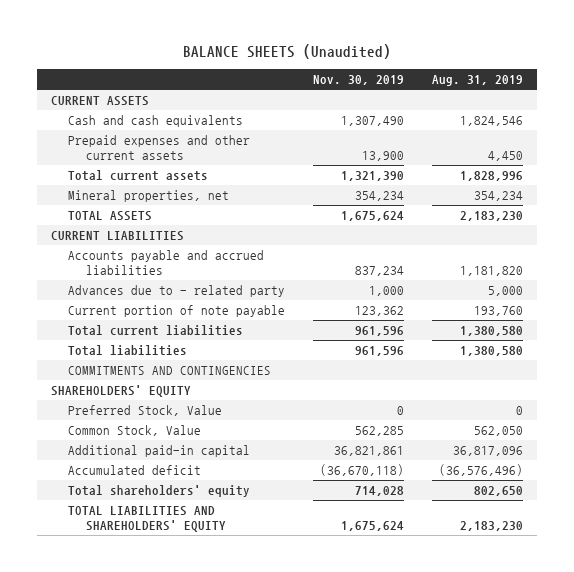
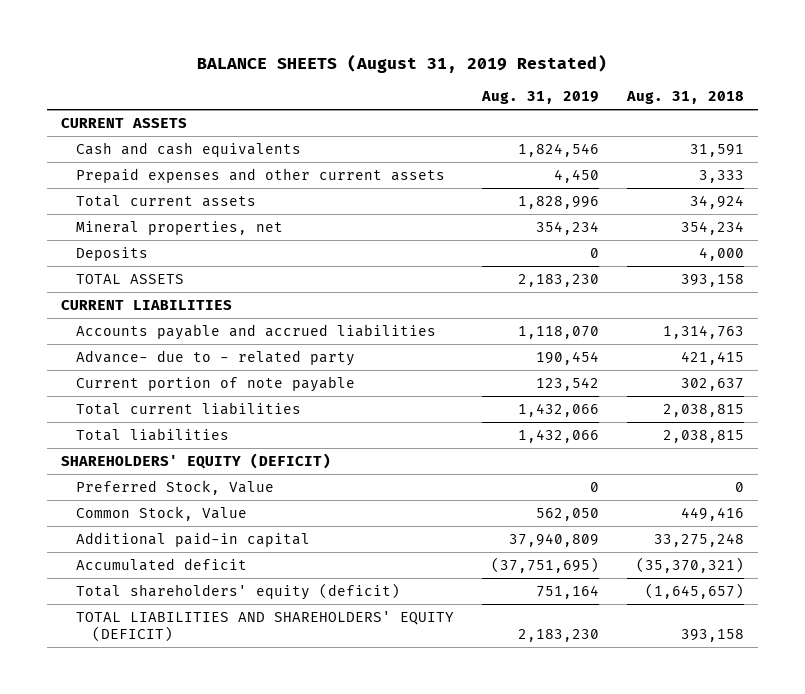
- BALANCE SHEETS (Unaudited)
+ BALANCE SHEETS (August 31, 2019 Restated)
- | Nov. 30, 2019 | Aug. 31, 2019
+ | Aug. 31, 2019 | Aug. 31, 2018
+ Deposits | 0 | 4,000
- Accounts payable and accrued liabilities | 837,234 | 1,181,820
- Advances due to - related party | 1,000 | 5,000
- Current portion of note payable | 123,362 | 193,760
- Total current liabilities | 961,596 | 1,380,580
- Total liabilities | 961,596 | 1,380,580
- COMMITMENTS AND CONTINGENCIES
- SHAREHOLDERS' EQUITY
+ Accounts payable and accrued liabilities | 1,118,070 | 1,314,763
+ Advance- due to - related party | 190,454 | 421,415
+ Current portion of note payable | 123,542 | 302,637
+ Total current liabilities | 1,432,066 | 2,038,815
+ Total liabilities | 1,432,066 | 2,038,815
+ SHAREHOLDERS' EQUITY (DEFICIT)
- Additional paid-in capital | 36,821,861 | 36,817,096
- Accumulated deficit | (36,670,118) | (36,576,496)
- Total shareholders' equity | 714,028 | 802,650
- TOTAL LIABILITIES AND SHAREHOLDERS' EQUITY | 1,675,624 | 2,183,230
+ Additional paid-in capital | 37,940,809 | 33,275,248
+ Accumulated deficit | (37,751,695) | (35,370,321)
+ Total shareholders' equity (deficit) | 751,164 | (1,645,657)
+ TOTAL LIABILITIES AND SHAREHOLDERS' EQUITY (DEFICIT) | 2,183,230 | 393,158

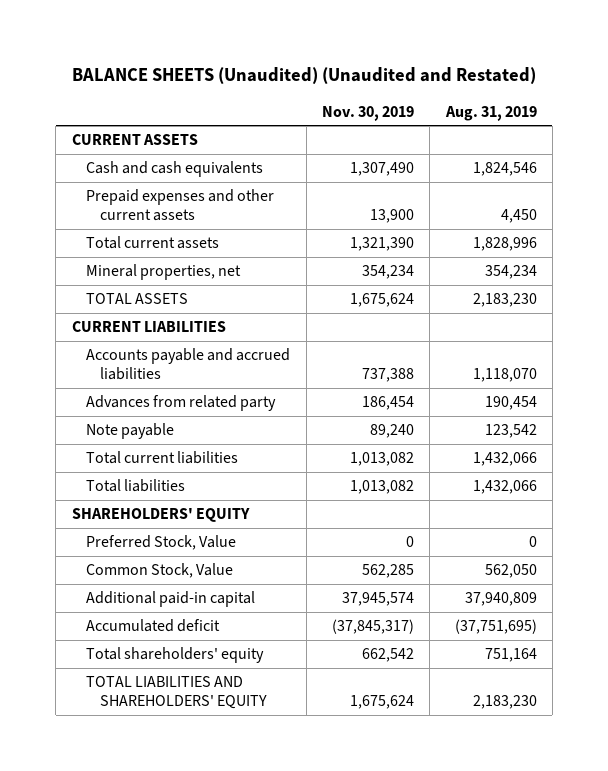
- BALANCE SHEETS (August 31, 2019 Restated)
+ BALANCE SHEETS (Unaudited) (Unaudited and Restated)
- | Aug. 31, 2019 | Aug. 31, 2018
+ | Nov. 30, 2019 | Aug. 31, 2019
- Deposits | 0 | 4,000
- Advance- due to - related party | 190,454 | 421,415
- Current portion of note payable | 123,542 | 302,637
+ Advances from related party | 186,454 | 190,454
+ Note payable | 89,240 | 123,542
- SHAREHOLDERS' EQUITY (DEFICIT)
+ SHAREHOLDERS' EQUITY
- Total shareholders' equity (deficit) | 751,164 | (1,645,657)
- TOTAL LIABILITIES AND SHAREHOLDERS' EQUITY (DEFICIT) | 2,183,230 | 393,158
+ Total shareholders' equity | 662,542 | 751,164
+ TOTAL LIABILITIES AND SHAREHOLDERS' EQUITY | 1,675,624 | 2,183,230

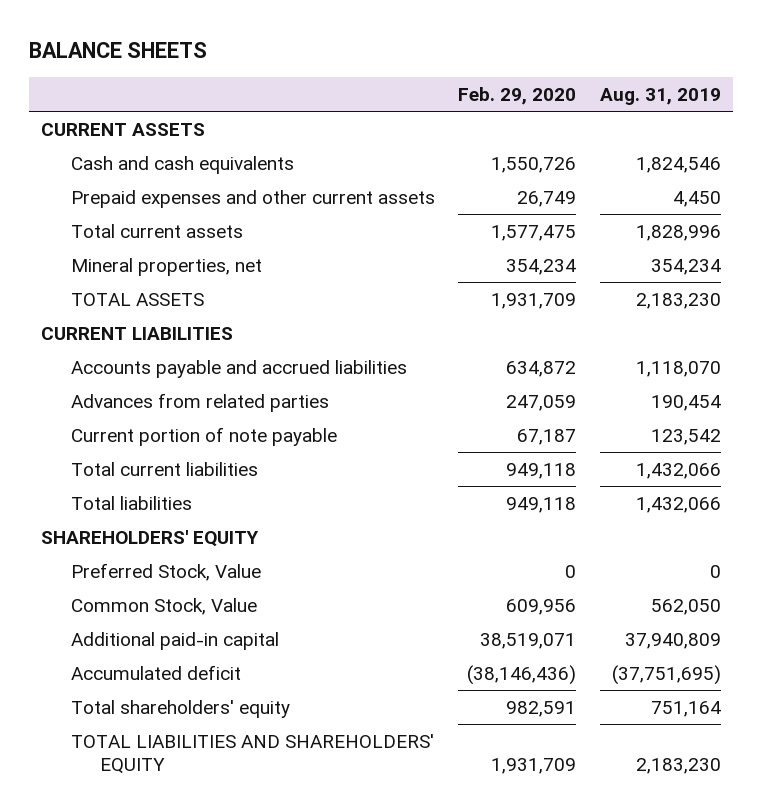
- BALANCE SHEETS (Unaudited) (Unaudited and Restated)
+ BALANCE SHEETS
- | Nov. 30, 2019 | Aug. 31, 2019
+ | Feb. 29, 2020 | Aug. 31, 2019
- Advances from related party | 186,454 | 190,454
- Note payable | 89,240 | 123,542
+ Advances from related parties | 247,059 | 190,454
+ Current portion of note payable | 67,187 | 123,542

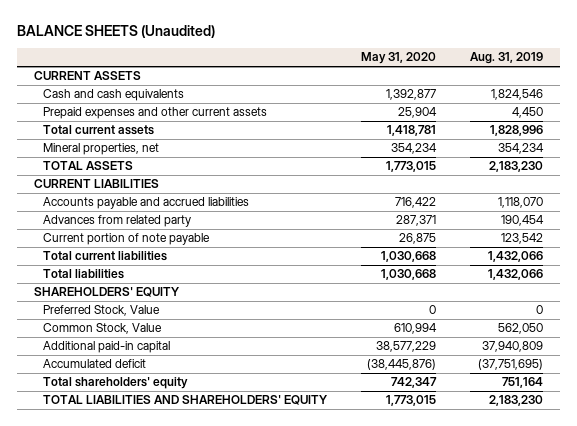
- BALANCE SHEETS
+ BALANCE SHEETS (Unaudited)
- | Feb. 29, 2020 | Aug. 31, 2019
+ | May 31, 2020 | Aug. 31, 2019
- Advances from related parties | 247,059 | 190,454
+ Advances from related party | 287,371 | 190,454

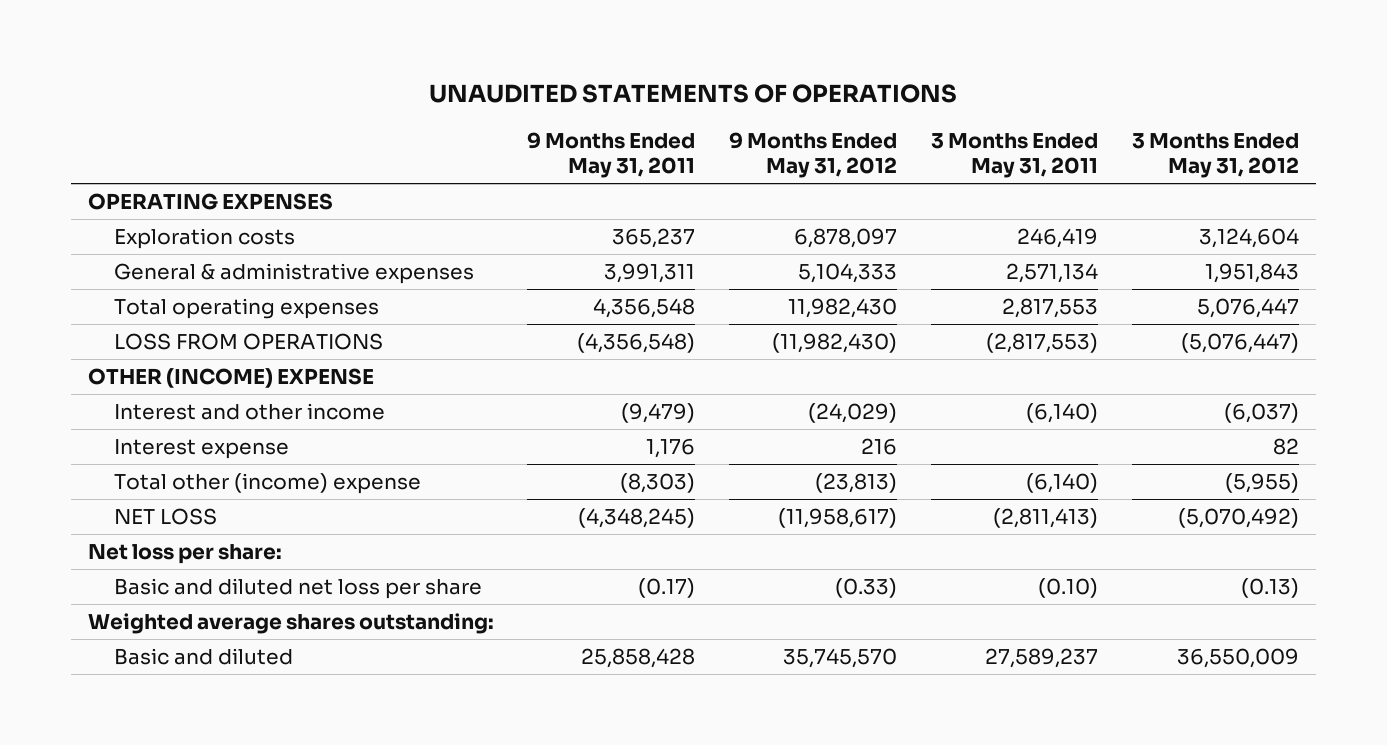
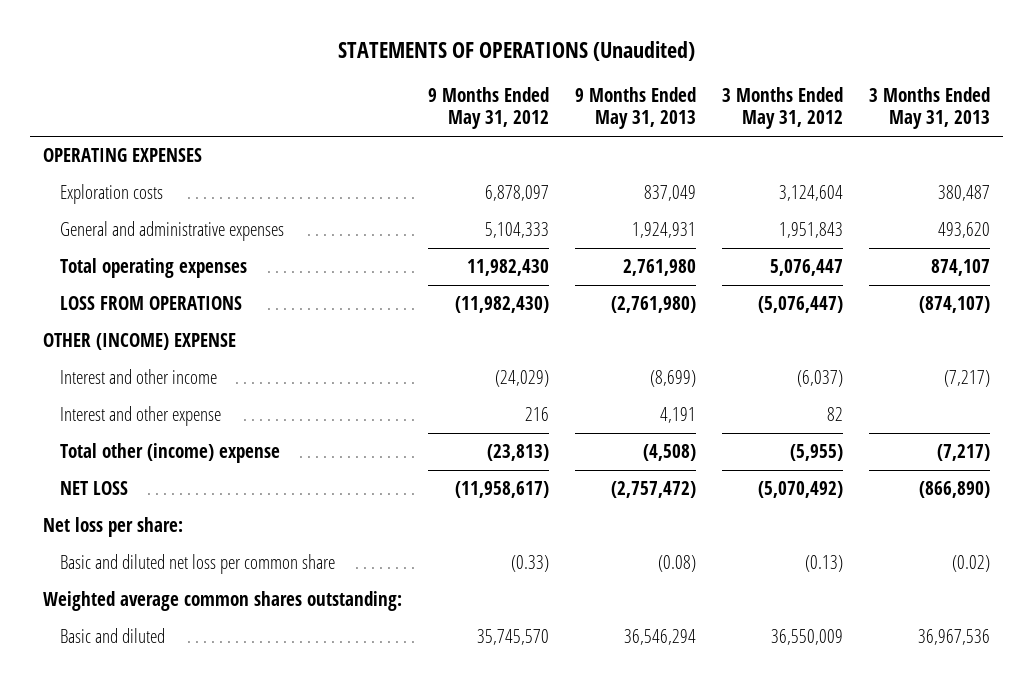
- UNAUDITED STATEMENTS OF OPERATIONS
+ STATEMENTS OF OPERATIONS (Unaudited)
- | 9 Months Ended May 31, 2011 | 9 Months Ended May 31, 2012 | 3 Months Ended May 31, 2011 | 3 Months Ended May 31, 2012
+ | 9 Months Ended May 31, 2012 | 9 Months Ended May 31, 2013 | 3 Months Ended May 31, 2012 | 3 Months Ended May 31, 2013
- General & administrative expenses | 3,991,311 | 5,104,333 | 2,571,134 | 1,951,843
+ General and administrative expenses | 5,104,333 | 1,924,931 | 1,951,843 | 493,620
- Interest expense | 1,176 | 216 | | 82
+ Interest and other expense | 216 | 4,191 | 82 |
- Basic and diluted net loss per share | (0.17) | (0.33) | (0.10) | (0.13)
- Weighted average shares outstanding:
+ Basic and diluted net loss per common share | (0.33) | (0.08) | (0.13) | (0.02)
+ Weighted average common shares outstanding:

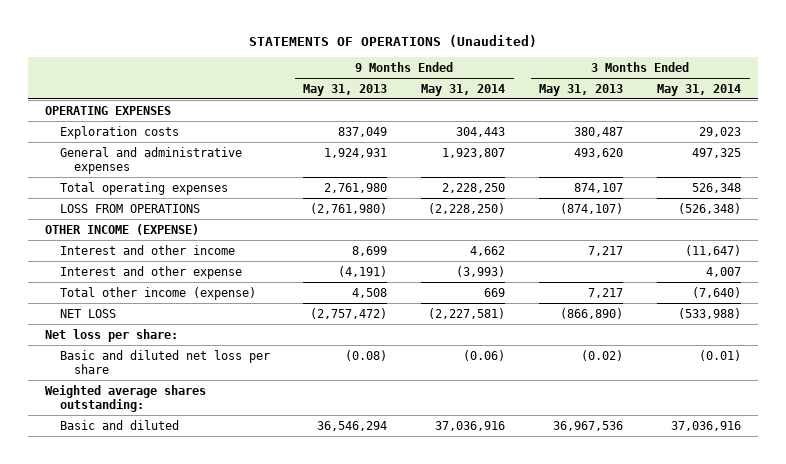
- | 9 Months Ended May 31, 2012 | 9 Months Ended May 31, 2013 | 3 Months Ended May 31, 2012 | 3 Months Ended May 31, 2013
+ | 9 Months Ended May 31, 2013 | 9 Months Ended May 31, 2014 | 3 Months Ended May 31, 2013 | 3 Months Ended May 31, 2014
- OTHER (INCOME) EXPENSE
- Interest and other income | (24,029) | (8,699) | (6,037) | (7,217)
- Interest and other expense | 216 | 4,191 | 82 |
- Total other (income) expense | (23,813) | (4,508) | (5,955) | (7,217)
+ OTHER INCOME (EXPENSE)
+ Interest and other income | 8,699 | 4,662 | 7,217 | (11,647)
+ Interest and other expense | (4,191) | (3,993) | | 4,007
+ Total other income (expense) | 4,508 | 669 | 7,217 | (7,640)
- Basic and diluted net loss per common share | (0.33) | (0.08) | (0.13) | (0.02)
- Weighted average common shares outstanding:
+ Basic and diluted net loss per share | (0.08) | (0.06) | (0.02) | (0.01)
+ Weighted average shares outstanding:

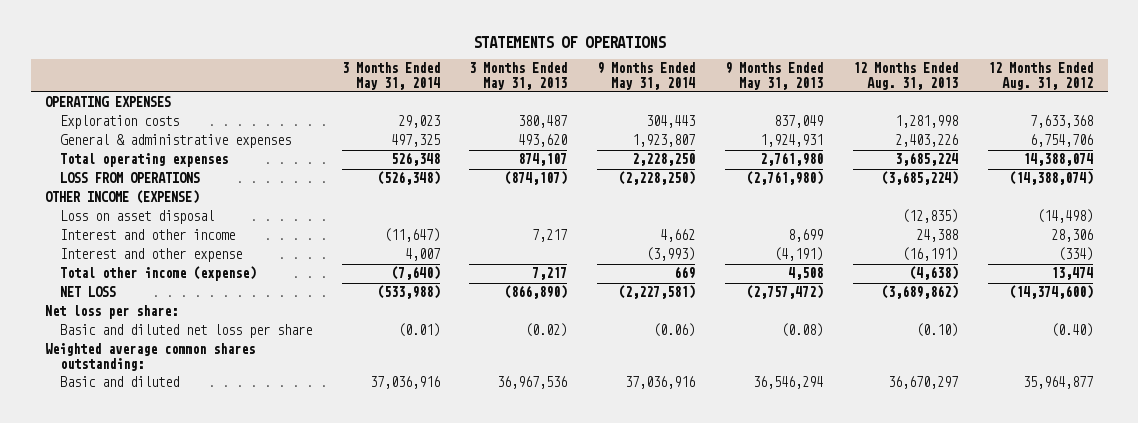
- STATEMENTS OF OPERATIONS (Unaudited)
+ STATEMENTS OF OPERATIONS
- | 9 Months Ended May 31, 2013 | 9 Months Ended May 31, 2014 | 3 Months Ended May 31, 2013 | 3 Months Ended May 31, 2014
+ | 3 Months Ended May 31, 2014 | 3 Months Ended May 31, 2013 | 9 Months Ended May 31, 2014 | 9 Months Ended May 31, 2013 | 12 Months Ended Aug. 31, 2013 | 12 Months Ended Aug. 31, 2012
- General and administrative expenses | 1,924,931 | 1,923,807 | 493,620 | 497,325
+ General & administrative expenses | 497,325 | 493,620 | 1,923,807 | 1,924,931 | 2,403,226 | 6,754,706
+ Loss on asset disposal | | | | | (12,835) | (14,498)
- Weighted average shares outstanding:
+ Weighted average common shares outstanding:

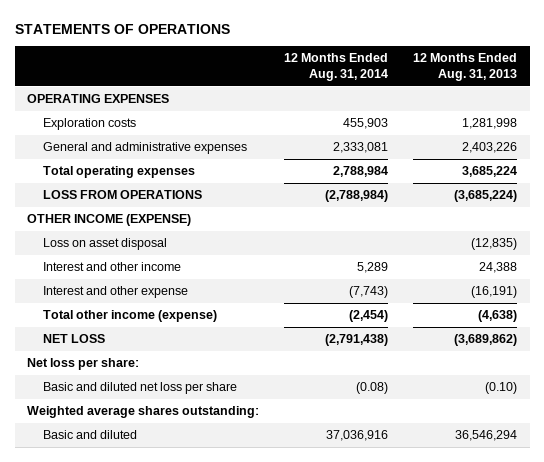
- | 3 Months Ended May 31, 2014 | 3 Months Ended May 31, 2013 | 9 Months Ended May 31, 2014 | 9 Months Ended May 31, 2013 | 12 Months Ended Aug. 31, 2013 | 12 Months Ended Aug. 31, 2012
+ | 12 Months Ended Aug. 31, 2014 | 12 Months Ended Aug. 31, 2013
- General & administrative expenses | 497,325 | 493,620 | 1,923,807 | 1,924,931 | 2,403,226 | 6,754,706
+ General and administrative expenses | 2,333,081 | 2,403,226
- Weighted average common shares outstanding:
- Basic and diluted | 37,036,916 | 36,967,536 | 37,036,916 | 36,546,294 | 36,670,297 | 35,964,877
+ Weighted average shares outstanding:
+ Basic and diluted | 37,036,916 | 36,546,294

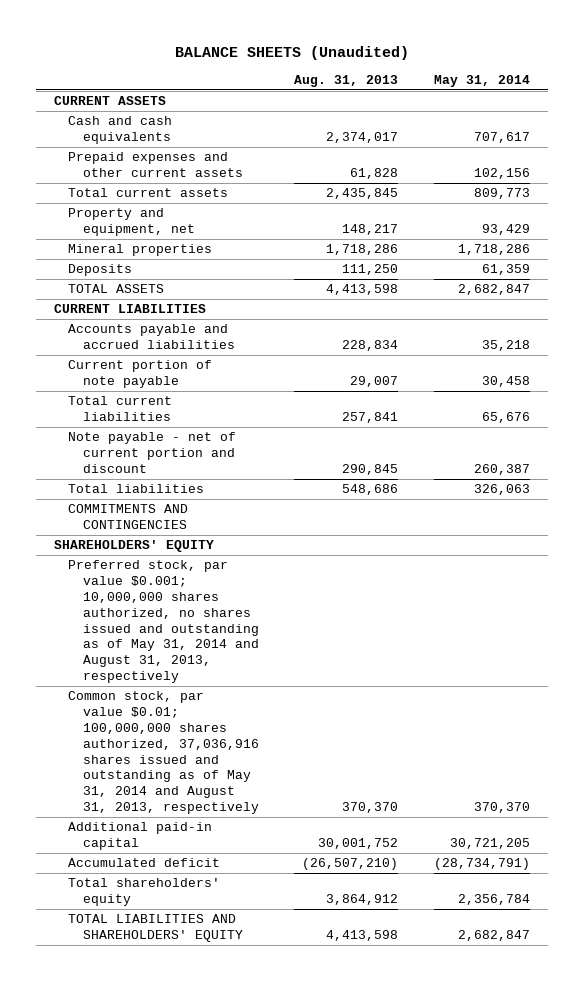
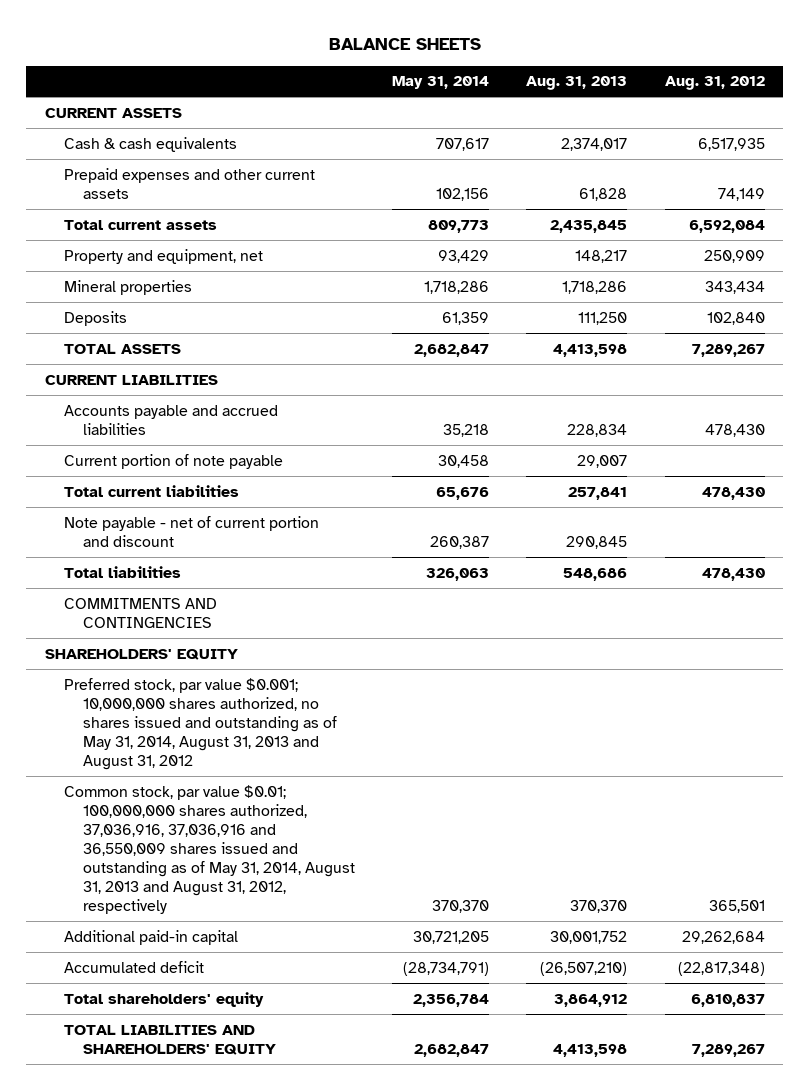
- BALANCE SHEETS (Unaudited)
+ BALANCE SHEETS
- | Aug. 31, 2013 | May 31, 2014
+ | May 31, 2014 | Aug. 31, 2013 | Aug. 31, 2012
- Cash and cash equivalents | 2,374,017 | 707,617
+ Cash & cash equivalents | 707,617 | 2,374,017 | 6,517,935
- Preferred stock, par value $0.001; 10,000,000 shares authorized, no shares issued and outstanding as of May 31, 2014 and August 31, 2013, respectively
- Common stock, par value $0.01; 100,000,000 shares authorized, 37,036,916 shares issued and outstanding as of May 31, 2014 and August 31, 2013, respectively | 370,370 | 370,370
+ Preferred stock, par value $0.001; 10,000,000 shares authorized, no shares issued and outstanding as of May 31, 2014, August 31, 2013 and August 31, 2012
+ Common stock, par value $0.01; 100,000,000 shares authorized, 37,036,916, 37,036,916 and 36,550,009 shares issued and outstanding as of May 31, 2014, August 31, 2013 and August 31, 2012, respectively | 370,370 | 370,370 | 365,501

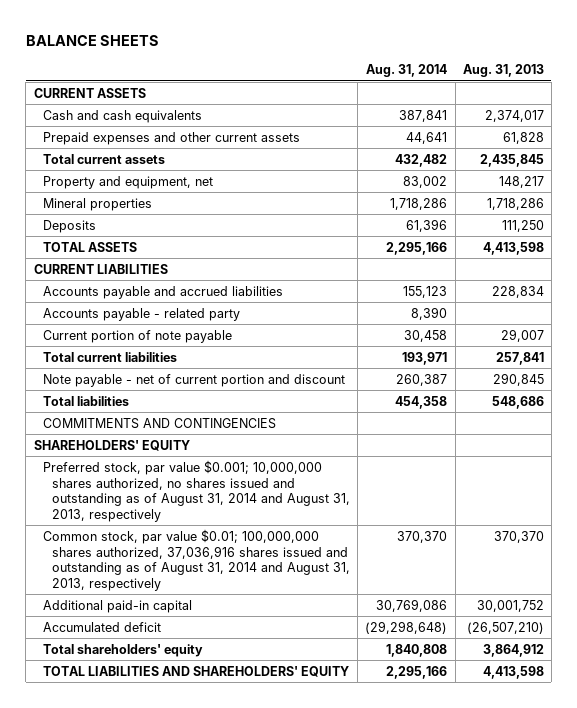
- | May 31, 2014 | Aug. 31, 2013 | Aug. 31, 2012
+ | Aug. 31, 2014 | Aug. 31, 2013
- Cash & cash equivalents | 707,617 | 2,374,017 | 6,517,935
+ Cash and cash equivalents | 387,841 | 2,374,017
+ Accounts payable - related party | 8,390 |
- Preferred stock, par value $0.001; 10,000,000 shares authorized, no shares issued and outstanding as of May 31, 2014, August 31, 2013 and August 31, 2012
- Common stock, par value $0.01; 100,000,000 shares authorized, 37,036,916, 37,036,916 and 36,550,009 shares issued and outstanding as of May 31, 2014, August 31, 2013 and August 31, 2012, respectively | 370,370 | 370,370 | 365,501
+ Preferred stock, par value $0.001; 10,000,000 shares authorized, no shares issued and outstanding as of August 31, 2014 and August 31, 2013, respectively
+ Common stock, par value $0.01; 100,000,000 shares authorized, 37,036,916 shares issued and outstanding as of August 31, 2014 and August 31, 2013, respectively | 370,370 | 370,370

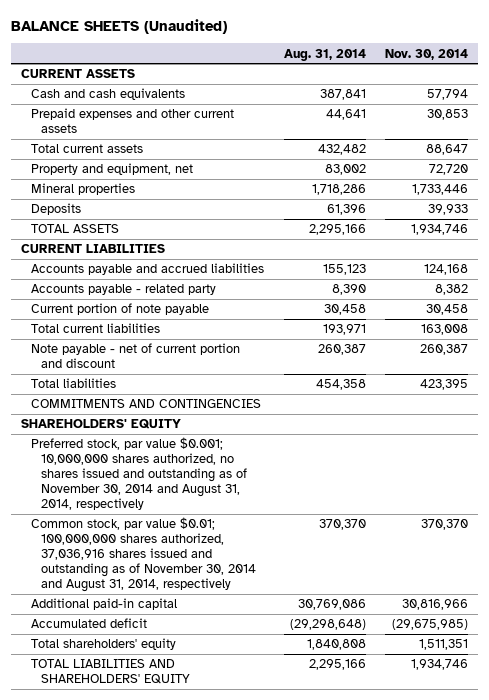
- BALANCE SHEETS
+ BALANCE SHEETS (Unaudited)
- | Aug. 31, 2014 | Aug. 31, 2013
+ | Aug. 31, 2014 | Nov. 30, 2014
- Preferred stock, par value $0.001; 10,000,000 shares authorized, no shares issued and outstanding as of August 31, 2014 and August 31, 2013, respectively
- Common stock, par value $0.01; 100,000,000 shares authorized, 37,036,916 shares issued and outstanding as of August 31, 2014 and August 31, 2013, respectively | 370,370 | 370,370
+ Preferred stock, par value $0.001; 10,000,000 shares authorized, no shares issued and outstanding as of November 30, 2014 and August 31, 2014, respectively
+ Common stock, par value $0.01; 100,000,000 shares authorized, 37,036,916 shares issued and outstanding as of November 30, 2014 and August 31, 2014, respectively | 370,370 | 370,370

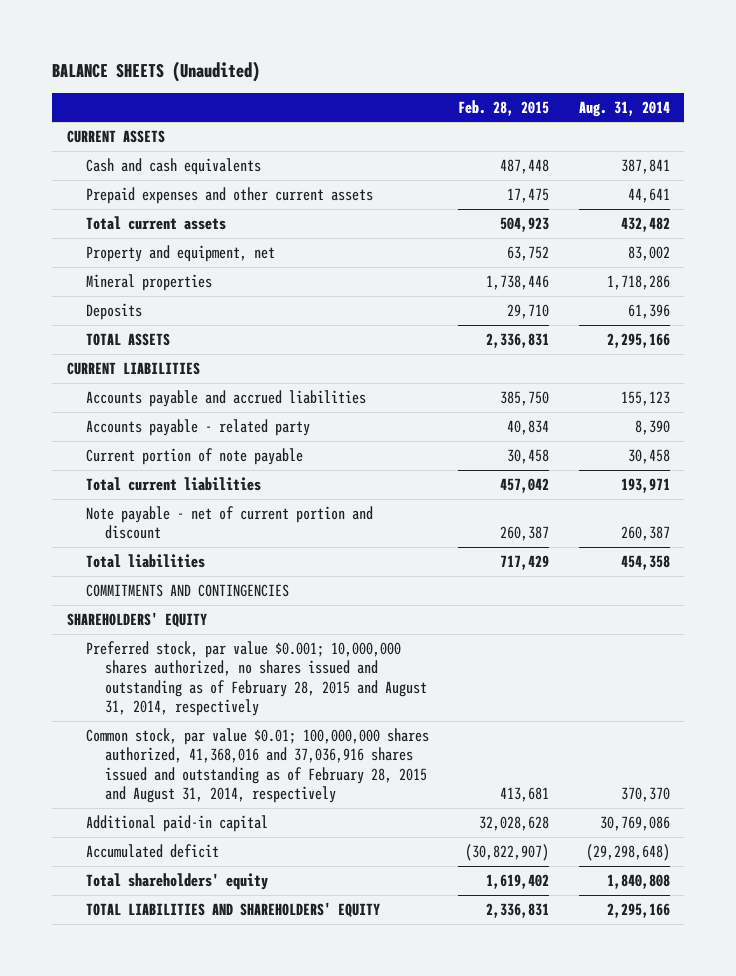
- | Aug. 31, 2014 | Nov. 30, 2014
+ | Feb. 28, 2015 | Aug. 31, 2014
- Preferred stock, par value $0.001; 10,000,000 shares authorized, no shares issued and outstanding as of November 30, 2014 and August 31, 2014, respectively
- Common stock, par value $0.01; 100,000,000 shares authorized, 37,036,916 shares issued and outstanding as of November 30, 2014 and August 31, 2014, respectively | 370,370 | 370,370
+ Preferred stock, par value $0.001; 10,000,000 shares authorized, no shares issued and outstanding as of February 28, 2015 and August 31, 2014, respectively
+ Common stock, par value $0.01; 100,000,000 shares authorized, 41,368,016 and 37,036,916 shares issued and outstanding as of February 28, 2015 and August 31, 2014, respectively | 413,681 | 370,370

